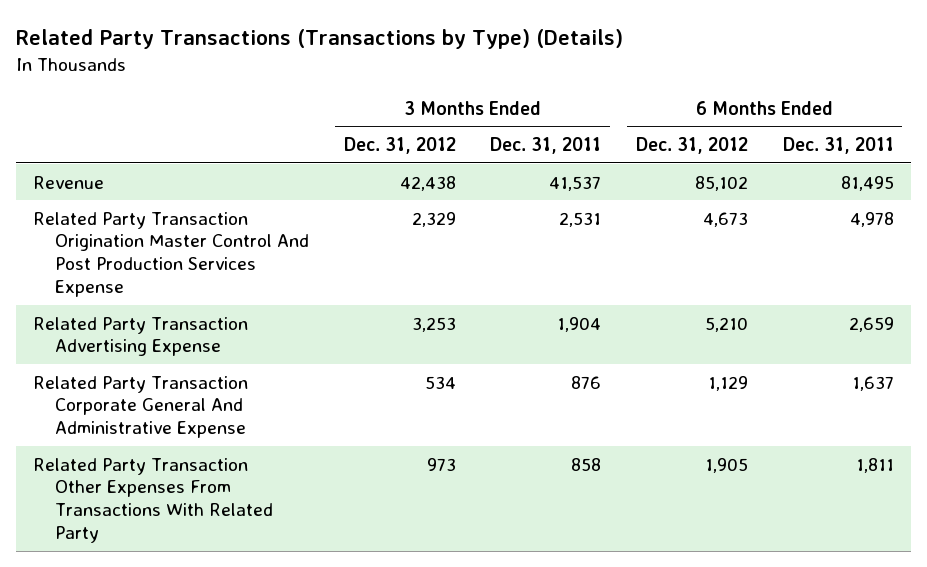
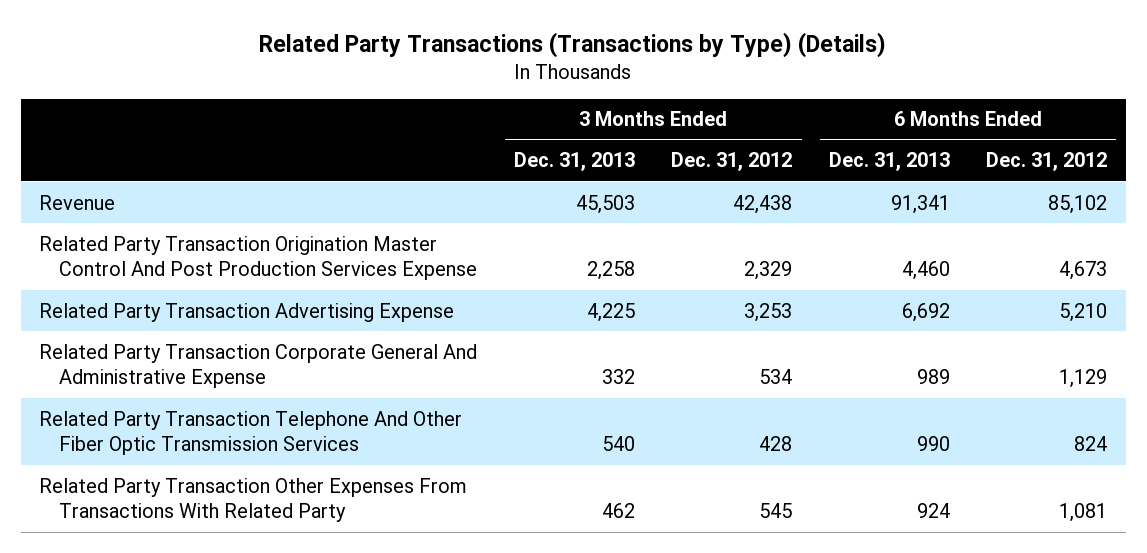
- | 3 Months Ended Dec. 31, 2012 | 3 Months Ended Dec. 31, 2011 | 6 Months Ended Dec. 31, 2012 | 6 Months Ended Dec. 31, 2011
+ | 3 Months Ended Dec. 31, 2013 | 3 Months Ended Dec. 31, 2012 | 6 Months Ended Dec. 31, 2013 | 6 Months Ended Dec. 31, 2012
- Related Party Transaction Other Expenses From Transactions With Related Party | 973 | 858 | 1,905 | 1,811
+ Related Party Transaction Telephone And Other Fiber Optic Transmission Services | 540 | 428 | 990 | 824
+ Related Party Transaction Other Expenses From Transactions With Related Party | 462 | 545 | 924 | 1,081

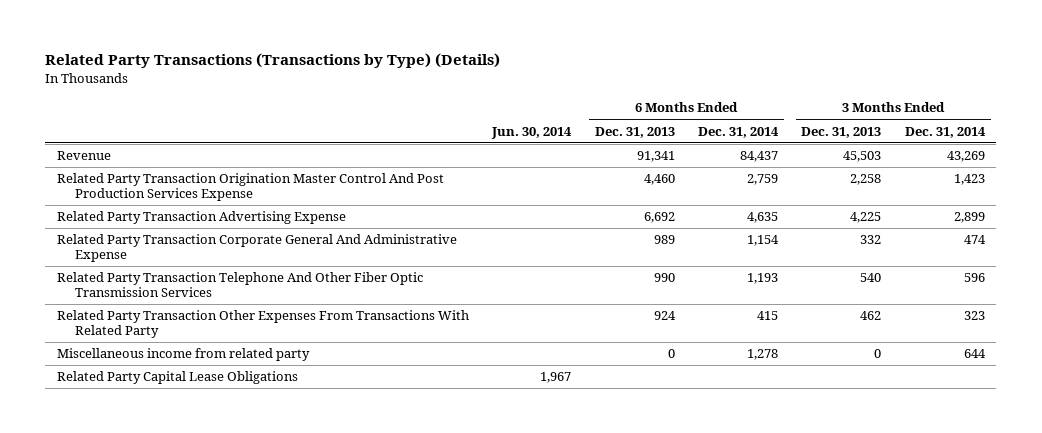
- | 3 Months Ended Dec. 31, 2013 | 3 Months Ended Dec. 31, 2012 | 6 Months Ended Dec. 31, 2013 | 6 Months Ended Dec. 31, 2012
+ | Jun. 30, 2014 | 6 Months Ended Dec. 31, 2013 | 6 Months Ended Dec. 31, 2014 | 3 Months Ended Dec. 31, 2013 | 3 Months Ended Dec. 31, 2014
+ Miscellaneous income from related party | | 0 | 1,278 | 0 | 644
+ Related Party Capital Lease Obligations | 1,967 | | | |

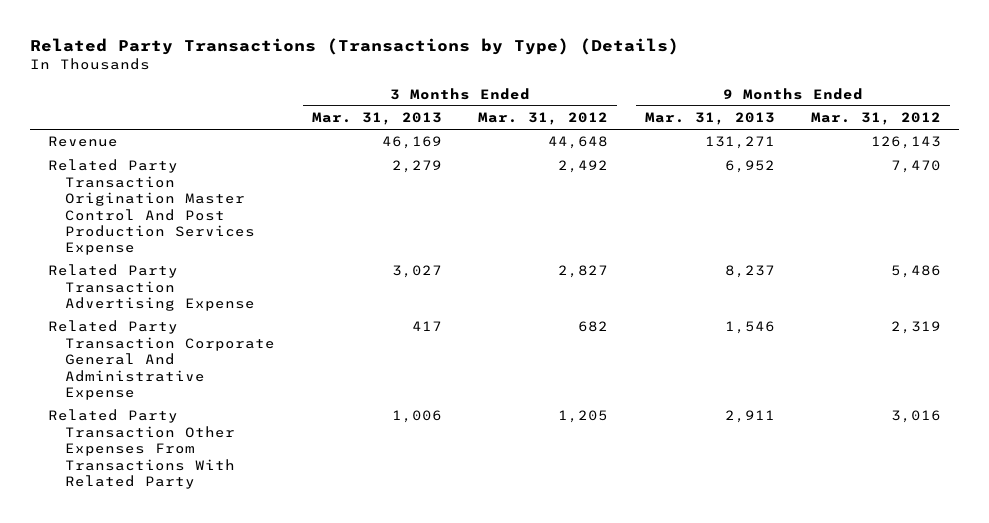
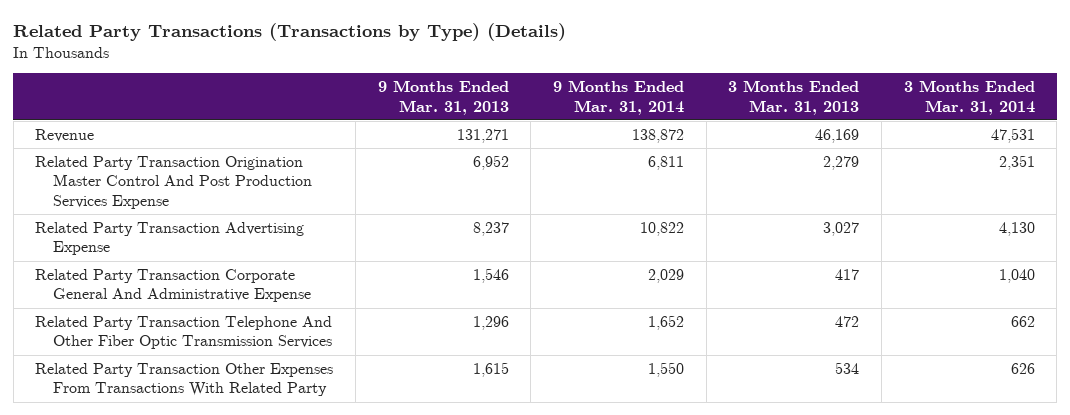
- | 3 Months Ended Mar. 31, 2013 | 3 Months Ended Mar. 31, 2012 | 9 Months Ended Mar. 31, 2013 | 9 Months Ended Mar. 31, 2012
+ | 9 Months Ended Mar. 31, 2013 | 9 Months Ended Mar. 31, 2014 | 3 Months Ended Mar. 31, 2013 | 3 Months Ended Mar. 31, 2014
- Related Party Transaction Other Expenses From Transactions With Related Party | 1,006 | 1,205 | 2,911 | 3,016
+ Related Party Transaction Telephone And Other Fiber Optic Transmission Services | 1,296 | 1,652 | 472 | 662
+ Related Party Transaction Other Expenses From Transactions With Related Party | 1,615 | 1,550 | 534 | 626

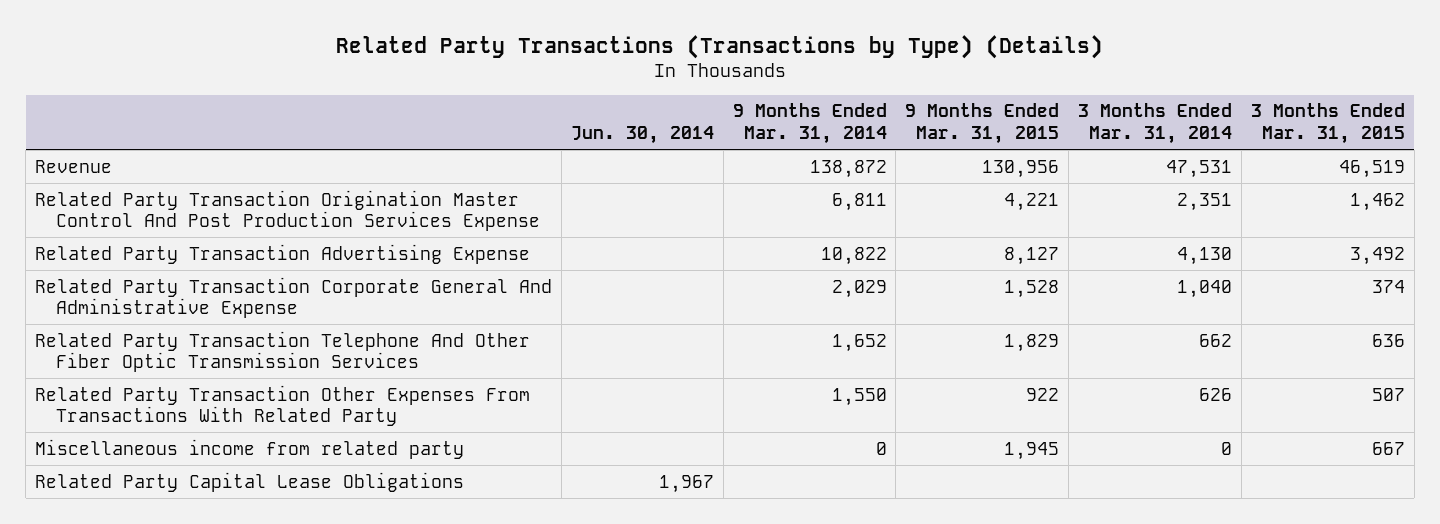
- | 9 Months Ended Mar. 31, 2013 | 9 Months Ended Mar. 31, 2014 | 3 Months Ended Mar. 31, 2013 | 3 Months Ended Mar. 31, 2014
+ | Jun. 30, 2014 | 9 Months Ended Mar. 31, 2014 | 9 Months Ended Mar. 31, 2015 | 3 Months Ended Mar. 31, 2014 | 3 Months Ended Mar. 31, 2015
+ Miscellaneous income from related party | | 0 | 1,945 | 0 | 667
+ Related Party Capital Lease Obligations | 1,967 | | | |

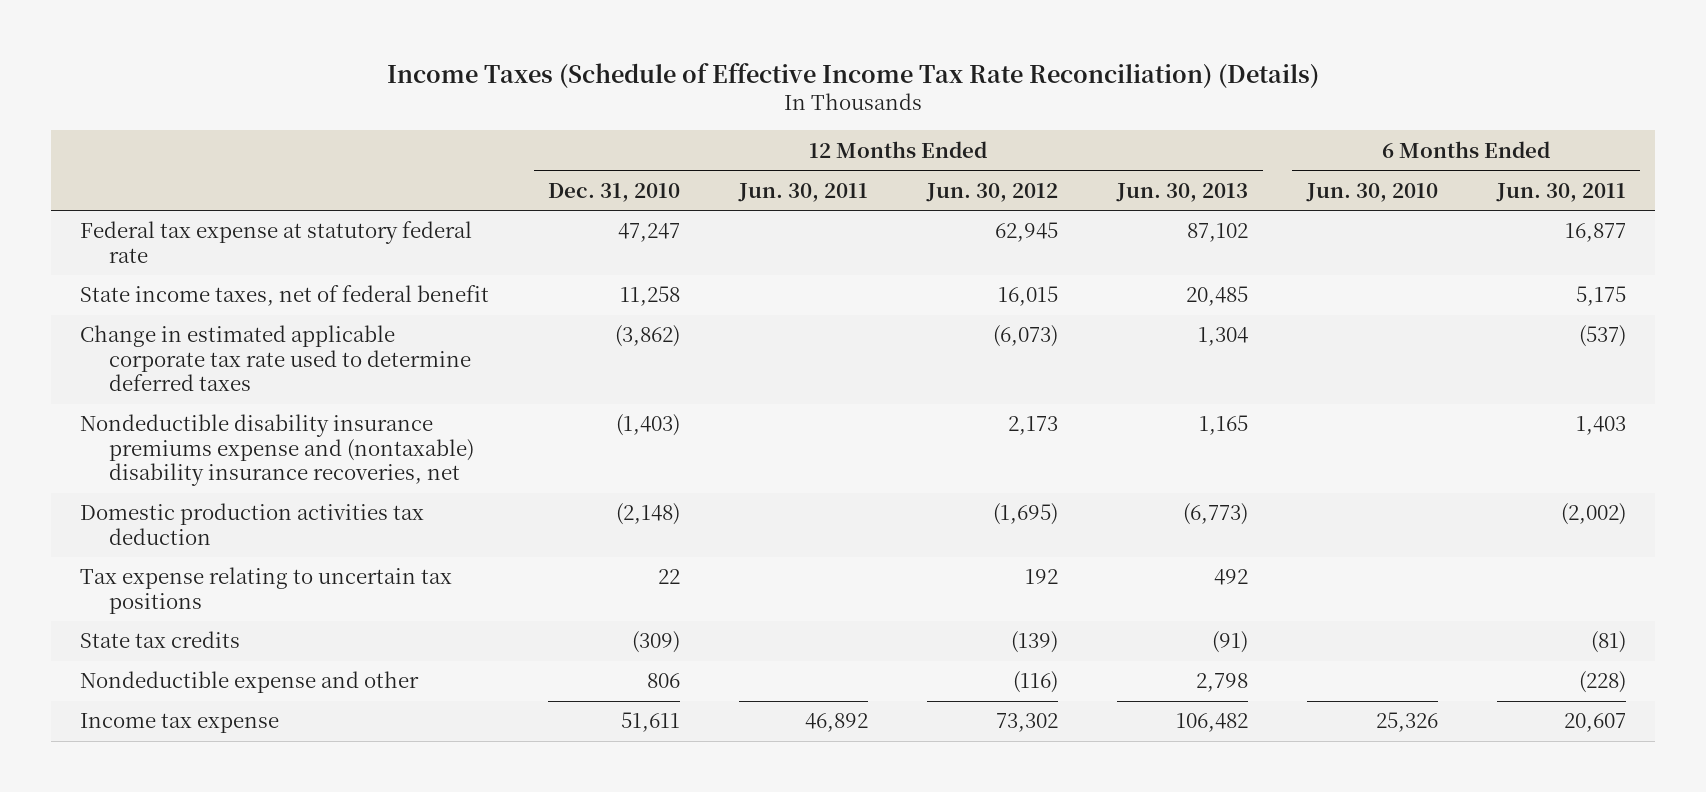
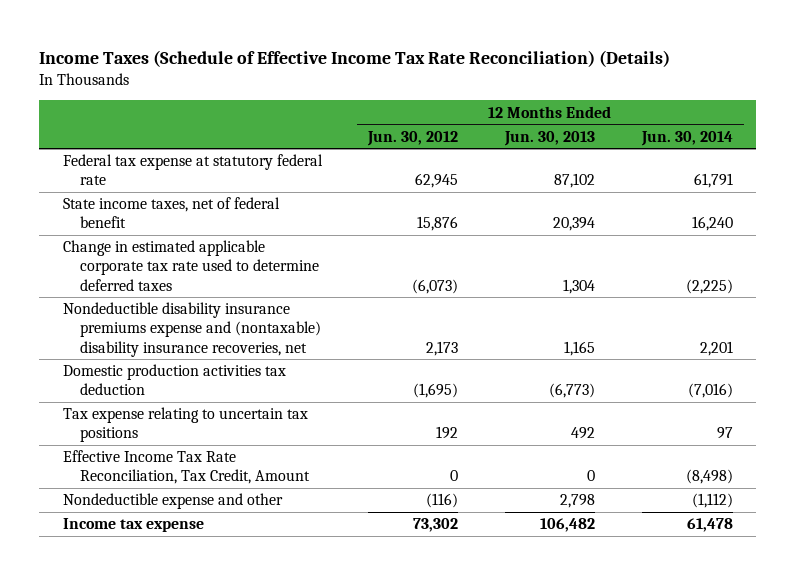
- | 12 Months Ended Dec. 31, 2010 | 12 Months Ended Jun. 30, 2011 | 12 Months Ended Jun. 30, 2012 | 12 Months Ended Jun. 30, 2013 | 6 Months Ended Jun. 30, 2010 | 6 Months Ended Jun. 30, 2011
+ | 12 Months Ended Jun. 30, 2012 | 12 Months Ended Jun. 30, 2013 | 12 Months Ended Jun. 30, 2014
- State income taxes, net of federal benefit | 11,258 | | 16,015 | 20,485 | | 5,175
+ State income taxes, net of federal benefit | 15,876 | 20,394 | 16,240
- State tax credits | (309) | | (139) | (91) | | (81)
+ Effective Income Tax Rate Reconciliation, Tax Credit, Amount | 0 | 0 | (8,498)

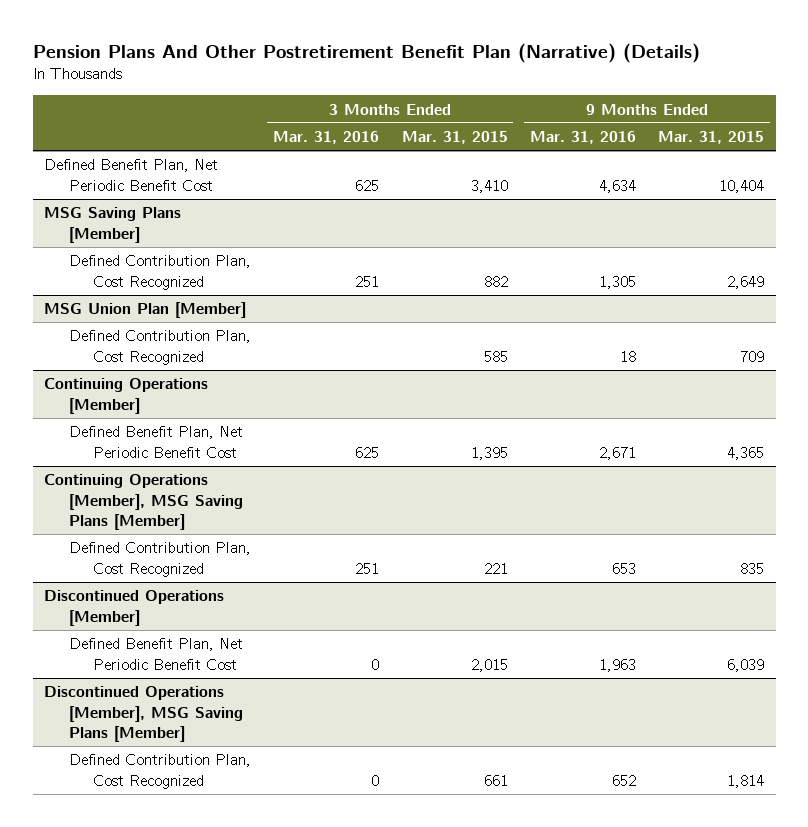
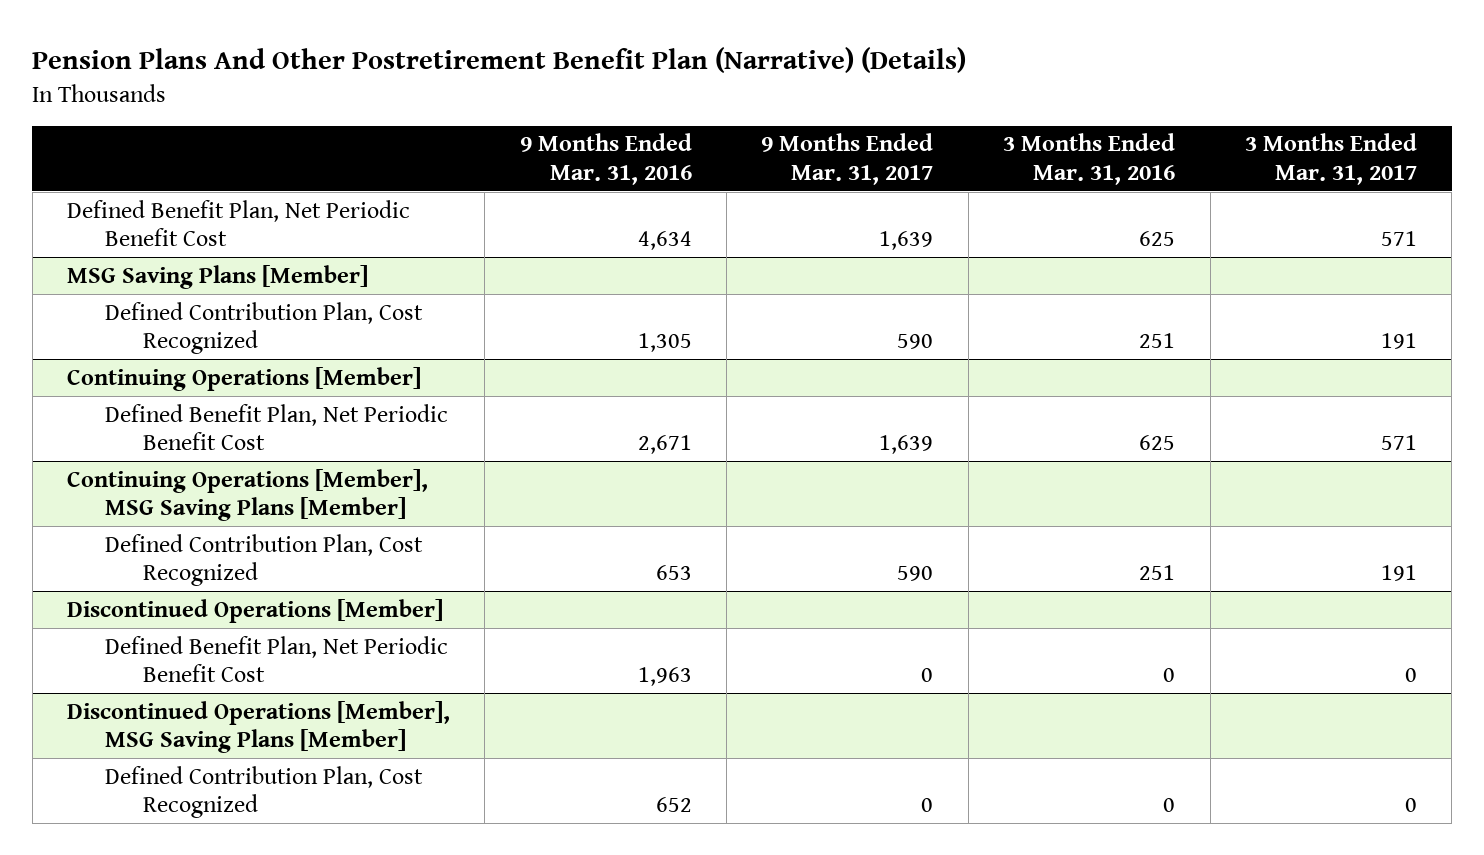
- | 3 Months Ended Mar. 31, 2016 | 3 Months Ended Mar. 31, 2015 | 9 Months Ended Mar. 31, 2016 | 9 Months Ended Mar. 31, 2015
+ | 9 Months Ended Mar. 31, 2016 | 9 Months Ended Mar. 31, 2017 | 3 Months Ended Mar. 31, 2016 | 3 Months Ended Mar. 31, 2017
- MSG Union Plan [Member]
- Defined Contribution Plan, Cost Recognized | | 585 | 18 | 709

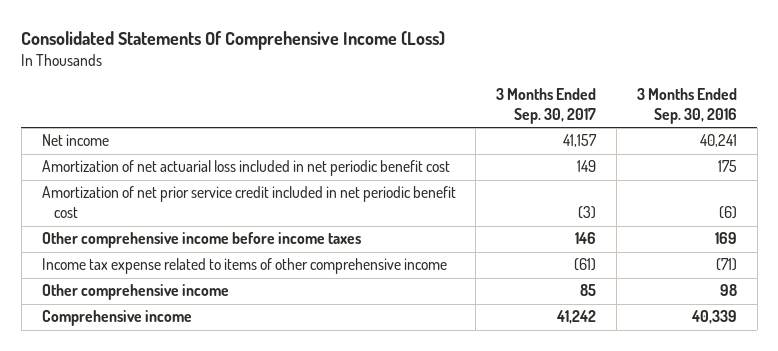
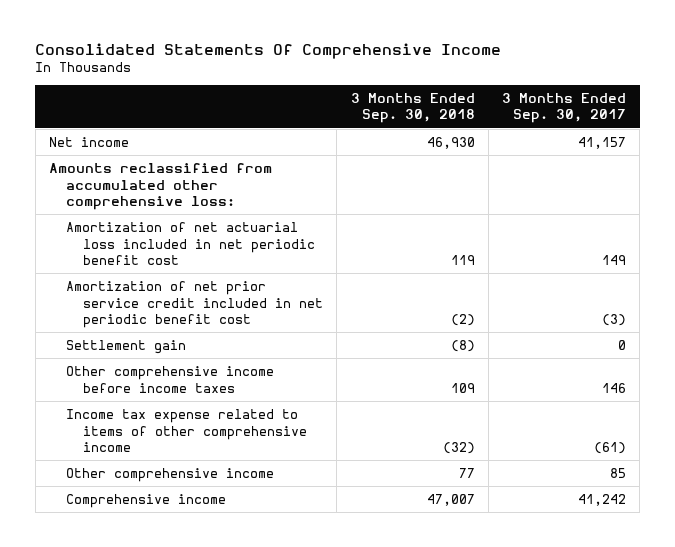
- Consolidated Statements Of Comprehensive Income (Loss)
+ Consolidated Statements Of Comprehensive Income
- | 3 Months Ended Sep. 30, 2017 | 3 Months Ended Sep. 30, 2016
+ | 3 Months Ended Sep. 30, 2018 | 3 Months Ended Sep. 30, 2017
+ Amounts reclassified from accumulated other comprehensive loss:
+ Settlement gain | (8) | 0

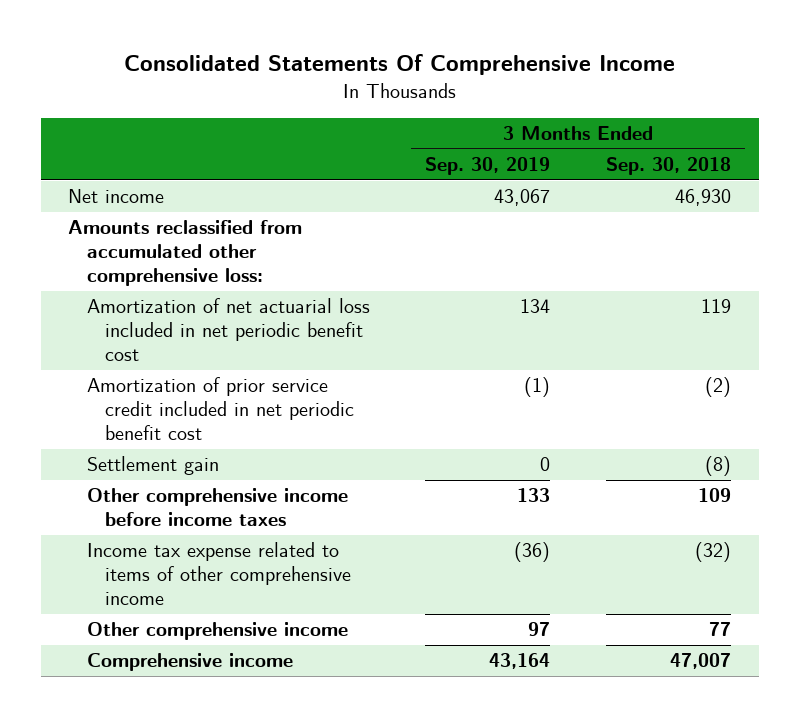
- | 3 Months Ended Sep. 30, 2018 | 3 Months Ended Sep. 30, 2017
+ | 3 Months Ended Sep. 30, 2019 | 3 Months Ended Sep. 30, 2018
- Amortization of net prior service credit included in net periodic benefit cost | (2) | (3)
+ Amortization of prior service credit included in net periodic benefit cost | (1) | (2)

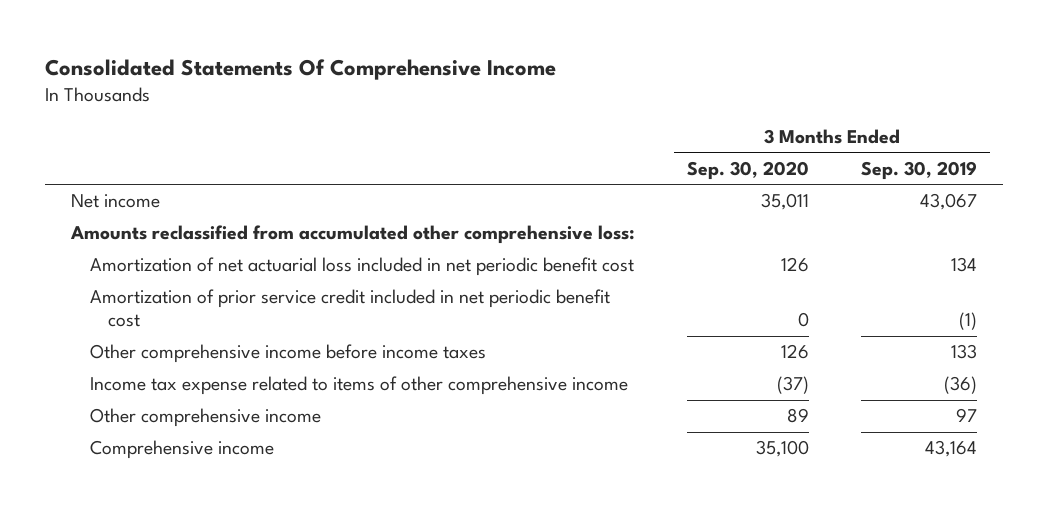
- | 3 Months Ended Sep. 30, 2019 | 3 Months Ended Sep. 30, 2018
+ | 3 Months Ended Sep. 30, 2020 | 3 Months Ended Sep. 30, 2019
- Settlement gain | 0 | (8)

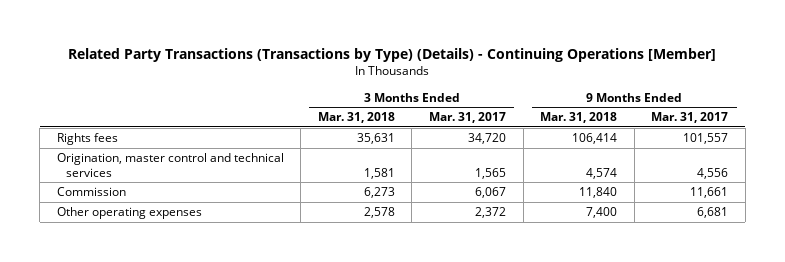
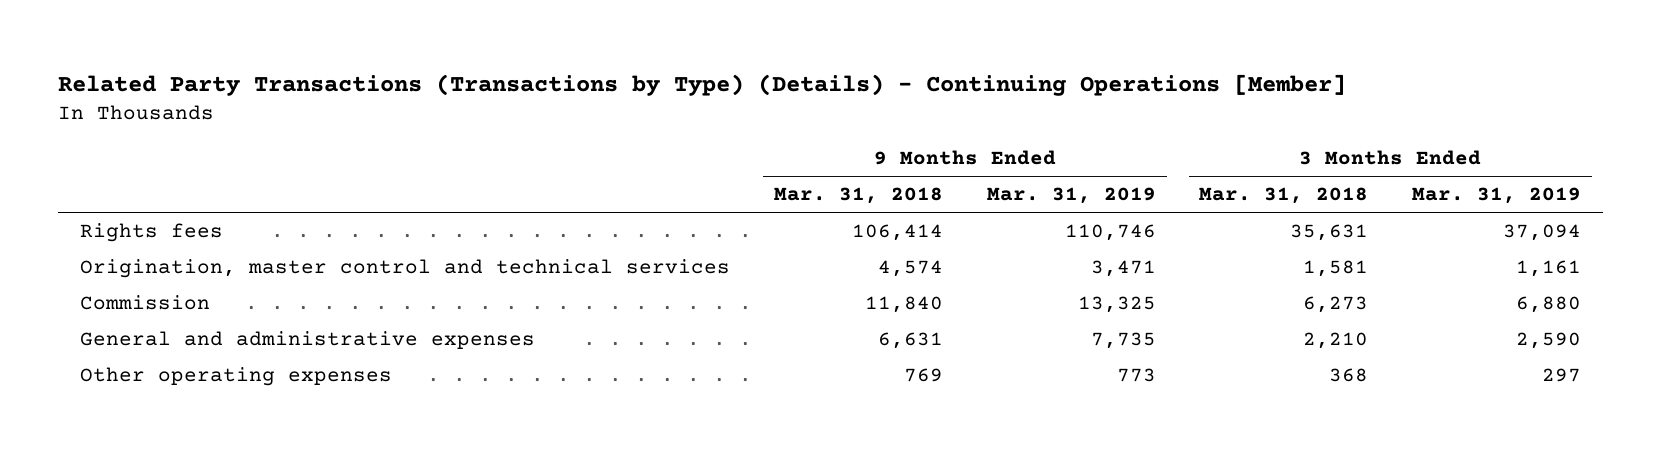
- | 3 Months Ended Mar. 31, 2018 | 3 Months Ended Mar. 31, 2017 | 9 Months Ended Mar. 31, 2018 | 9 Months Ended Mar. 31, 2017
+ | 9 Months Ended Mar. 31, 2018 | 9 Months Ended Mar. 31, 2019 | 3 Months Ended Mar. 31, 2018 | 3 Months Ended Mar. 31, 2019
- Other operating expenses | 2,578 | 2,372 | 7,400 | 6,681
+ General and administrative expenses | 6,631 | 7,735 | 2,210 | 2,590
+ Other operating expenses | 769 | 773 | 368 | 297

